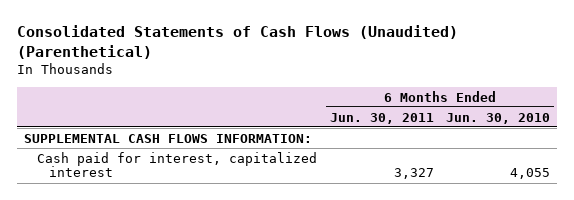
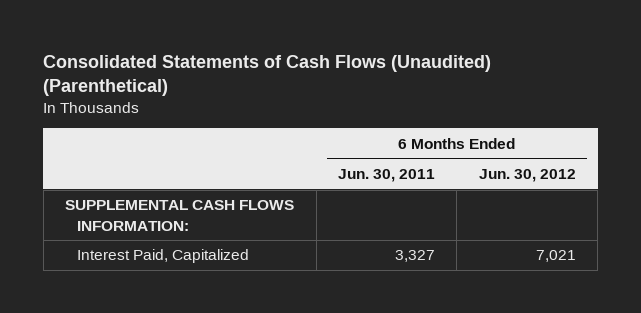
- | 6 Months Ended Jun. 30, 2011 | 6 Months Ended Jun. 30, 2010
+ | 6 Months Ended Jun. 30, 2011 | 6 Months Ended Jun. 30, 2012
- Cash paid for interest, capitalized interest | 3,327 | 4,055
+ Interest Paid, Capitalized | 3,327 | 7,021

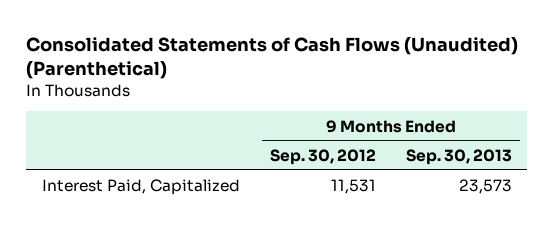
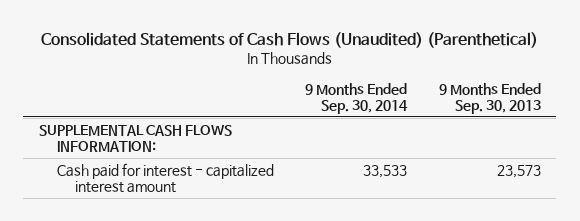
- | 9 Months Ended Sep. 30, 2012 | 9 Months Ended Sep. 30, 2013
+ | 9 Months Ended Sep. 30, 2014 | 9 Months Ended Sep. 30, 2013
- Interest Paid, Capitalized | 11,531 | 23,573
+ SUPPLEMENTAL CASH FLOWS INFORMATION:
+ Cash paid for interest - capitalized interest amount | 33,533 | 23,573

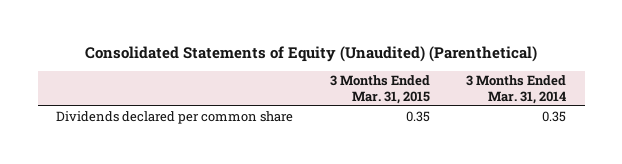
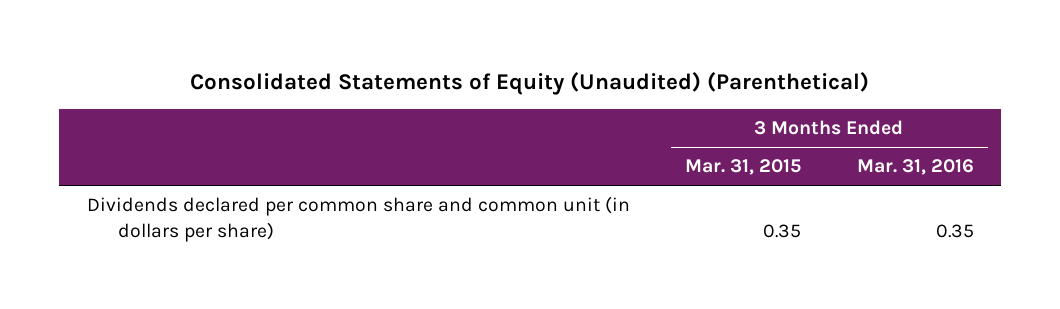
- | 3 Months Ended Mar. 31, 2015 | 3 Months Ended Mar. 31, 2014
+ | 3 Months Ended Mar. 31, 2015 | 3 Months Ended Mar. 31, 2016
- Dividends declared per common share | 0.35 | 0.35
+ Dividends declared per common share and common unit (in dollars per share) | 0.35 | 0.35

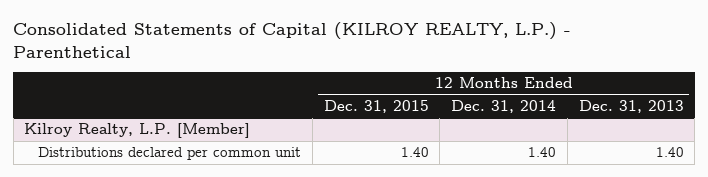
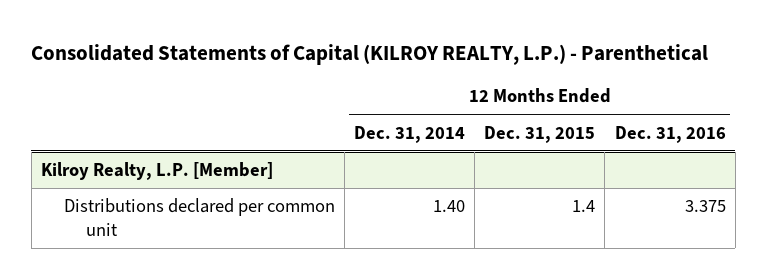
- | 12 Months Ended Dec. 31, 2015 | 12 Months Ended Dec. 31, 2014 | 12 Months Ended Dec. 31, 2013
+ | 12 Months Ended Dec. 31, 2014 | 12 Months Ended Dec. 31, 2015 | 12 Months Ended Dec. 31, 2016
@ Kilroy Realty, L.P. [Member]
- Distributions declared per common unit | 1.40 | 1.40 | 1.40
+ Distributions declared per common unit | 1.40 | 1.4 | 3.375

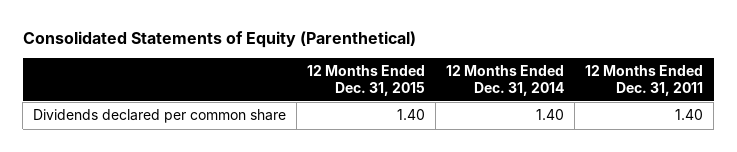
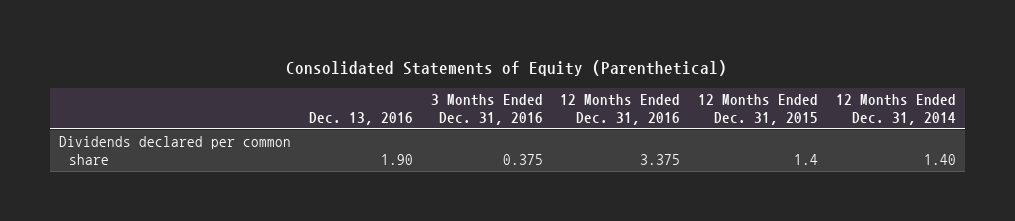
- | 12 Months Ended Dec. 31, 2015 | 12 Months Ended Dec. 31, 2014 | 12 Months Ended Dec. 31, 2011
+ | Dec. 13, 2016 | 3 Months Ended Dec. 31, 2016 | 12 Months Ended Dec. 31, 2016 | 12 Months Ended Dec. 31, 2015 | 12 Months Ended Dec. 31, 2014
- Dividends declared per common share | 1.40 | 1.40 | 1.40
+ Dividends declared per common share | 1.90 | 0.375 | 3.375 | 1.4 | 1.40

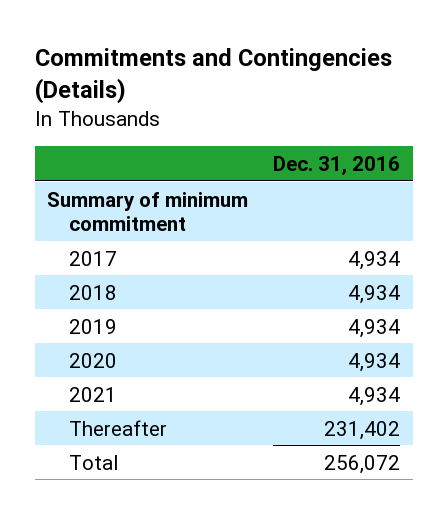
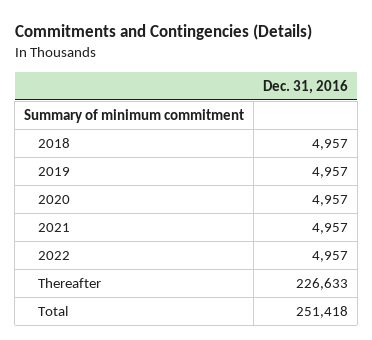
- 2017 | 4,934
- 2018 | 4,934
- 2019 | 4,934
- 2020 | 4,934
- 2021 | 4,934
- Thereafter | 231,402
- Total | 256,072
+ 2018 | 4,957
+ 2019 | 4,957
+ 2020 | 4,957
+ 2021 | 4,957
+ 2022 | 4,957
+ Thereafter | 226,633
+ Total | 251,418

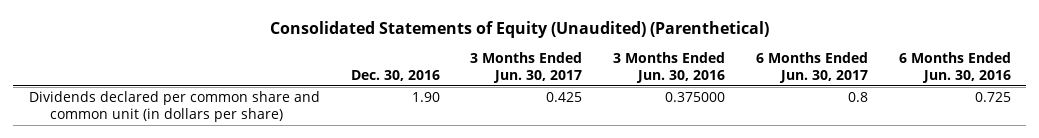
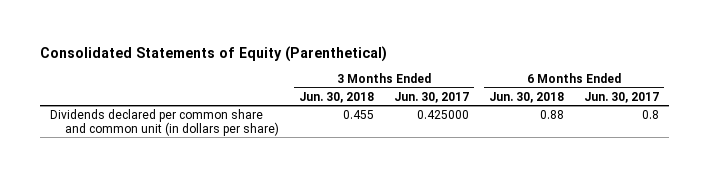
- Consolidated Statements of Equity (Unaudited) (Parenthetical)
+ Consolidated Statements of Equity (Parenthetical)
- | Dec. 30, 2016 | 3 Months Ended Jun. 30, 2017 | 3 Months Ended Jun. 30, 2016 | 6 Months Ended Jun. 30, 2017 | 6 Months Ended Jun. 30, 2016
+ | 3 Months Ended Jun. 30, 2018 | 3 Months Ended Jun. 30, 2017 | 6 Months Ended Jun. 30, 2018 | 6 Months Ended Jun. 30, 2017
- Dividends declared per common share and common unit (in dollars per share) | 1.90 | 0.425 | 0.375000 | 0.8 | 0.725
+ Dividends declared per common share and common unit (in dollars per share) | 0.455 | 0.425000 | 0.88 | 0.8

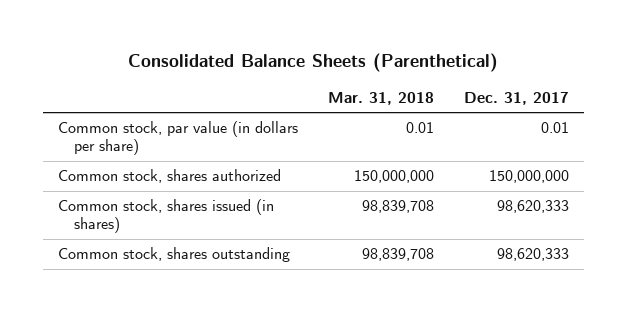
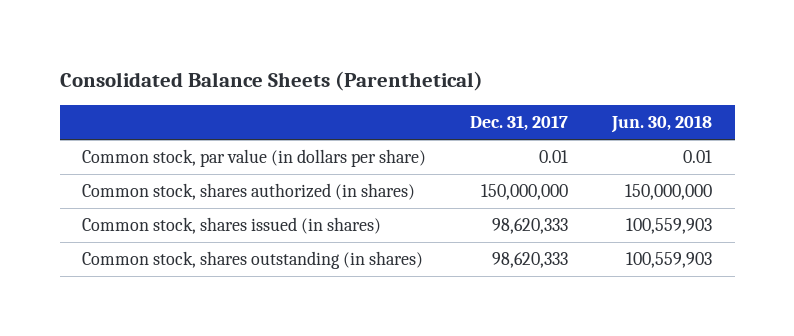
- | Mar. 31, 2018 | Dec. 31, 2017
+ | Dec. 31, 2017 | Jun. 30, 2018
- Common stock, shares authorized | 150,000,000 | 150,000,000
+ Common stock, shares authorized (in shares) | 150,000,000 | 150,000,000
- Common stock, shares outstanding | 98,839,708 | 98,620,333
+ Common stock, shares outstanding (in shares) | 98,620,333 | 100,559,903

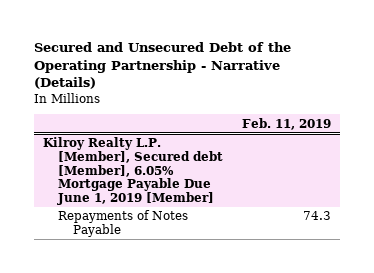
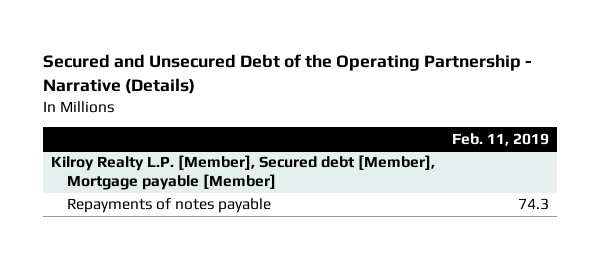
- Kilroy Realty L.P. [Member], Secured debt [Member], 6.05% Mortgage Payable Due June 1, 2019 [Member]
- Repayments of Notes Payable | 74.3
+ Kilroy Realty L.P. [Member], Secured debt [Member], Mortgage payable [Member]
+ Repayments of notes payable | 74.3

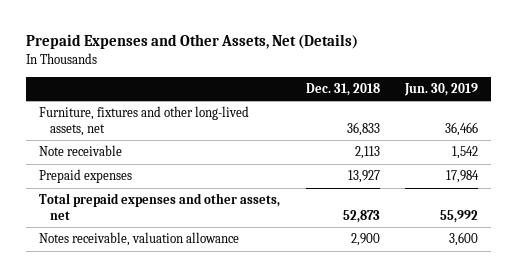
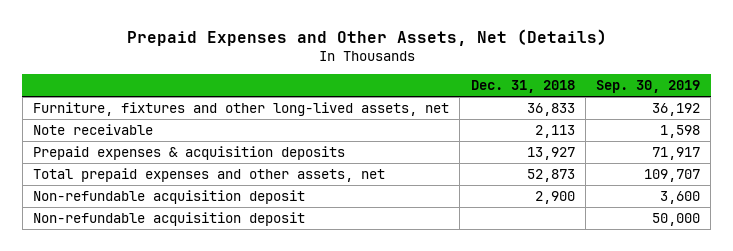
- | Dec. 31, 2018 | Jun. 30, 2019
+ | Dec. 31, 2018 | Sep. 30, 2019
- Prepaid expenses | 13,927 | 17,984
+ Prepaid expenses & acquisition deposits | 13,927 | 71,917
- Notes receivable, valuation allowance | 2,900 | 3,600
+ Non-refundable acquisition deposit | 2,900 | 3,600
+ Non-refundable acquisition deposit | | 50,000

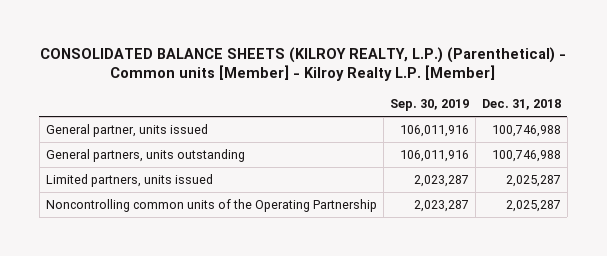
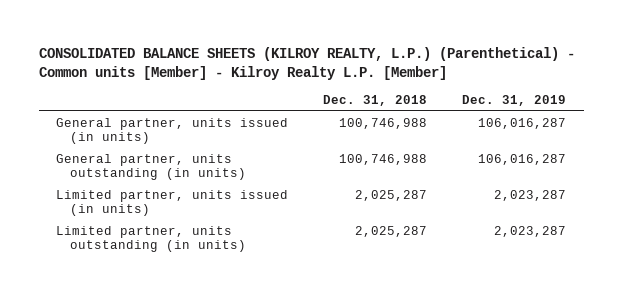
- | Sep. 30, 2019 | Dec. 31, 2018
+ | Dec. 31, 2018 | Dec. 31, 2019
- General partner, units issued | 106,011,916 | 100,746,988
- General partners, units outstanding | 106,011,916 | 100,746,988
- Limited partners, units issued | 2,023,287 | 2,025,287
- Noncontrolling common units of the Operating Partnership | 2,023,287 | 2,025,287
+ General partner, units issued (in units) | 100,746,988 | 106,016,287
+ General partner, units outstanding (in units) | 100,746,988 | 106,016,287
+ Limited partner, units issued (in units) | 2,025,287 | 2,023,287
+ Limited partner, units outstanding (in units) | 2,025,287 | 2,023,287

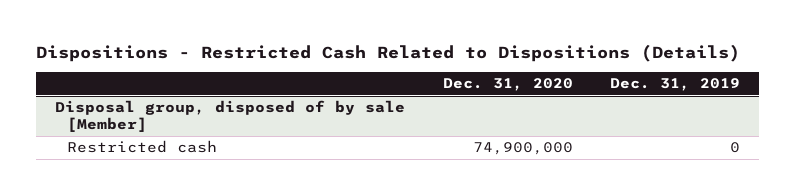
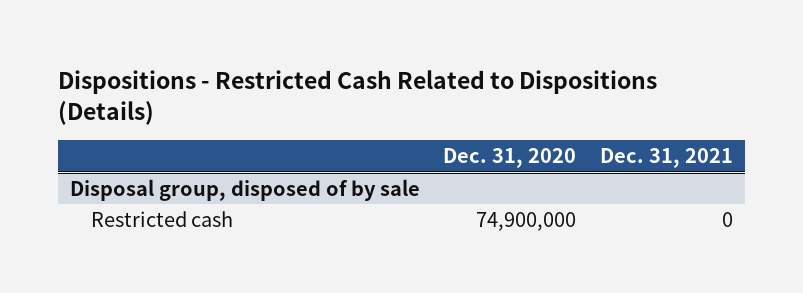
- | Dec. 31, 2020 | Dec. 31, 2019
+ | Dec. 31, 2020 | Dec. 31, 2021
- Disposal group, disposed of by sale [Member]
+ Disposal group, disposed of by sale

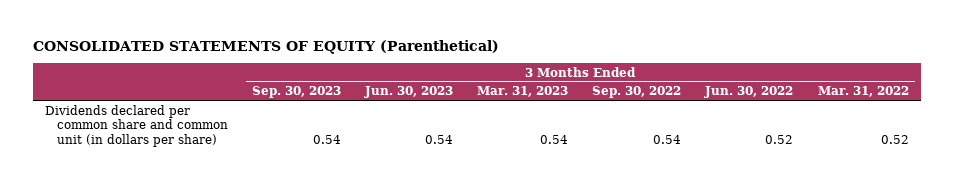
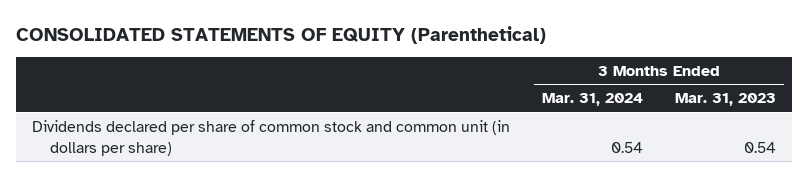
- | 3 Months Ended Sep. 30, 2023 | 3 Months Ended Jun. 30, 2023 | 3 Months Ended Mar. 31, 2023 | 3 Months Ended Sep. 30, 2022 | 3 Months Ended Jun. 30, 2022 | 3 Months Ended Mar. 31, 2022
+ | 3 Months Ended Mar. 31, 2024 | 3 Months Ended Mar. 31, 2023
- Dividends declared per common share and common unit (in dollars per share) | 0.54 | 0.54 | 0.54 | 0.54 | 0.52 | 0.52
+ Dividends declared per share of common stock and common unit (in dollars per share) | 0.54 | 0.54

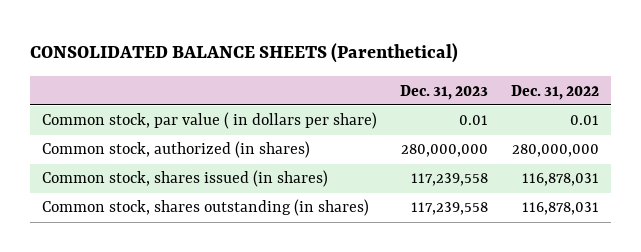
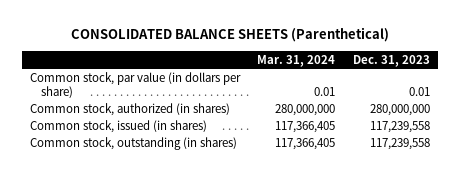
- | Dec. 31, 2023 | Dec. 31, 2022
+ | Mar. 31, 2024 | Dec. 31, 2023
- Common stock, par value ( in dollars per share) | 0.01 | 0.01
+ Common stock, par value (in dollars per share) | 0.01 | 0.01
- Common stock, shares issued (in shares) | 117,239,558 | 116,878,031
- Common stock, shares outstanding (in shares) | 117,239,558 | 116,878,031
+ Common stock, issued (in shares) | 117,366,405 | 117,239,558
+ Common stock, outstanding (in shares) | 117,366,405 | 117,239,558

